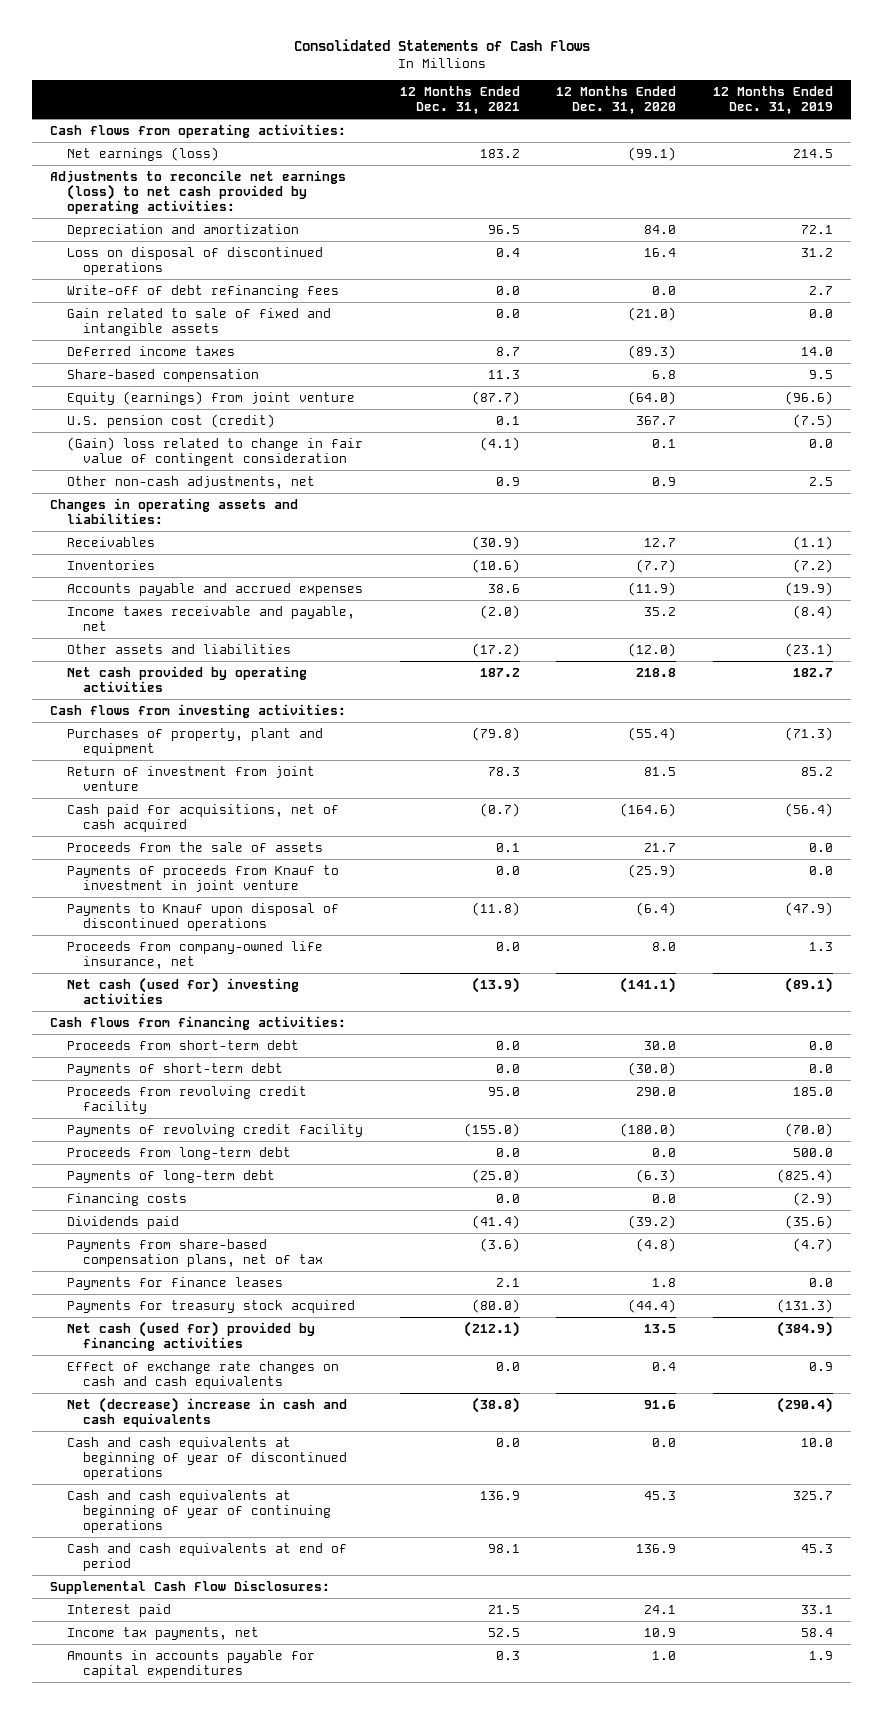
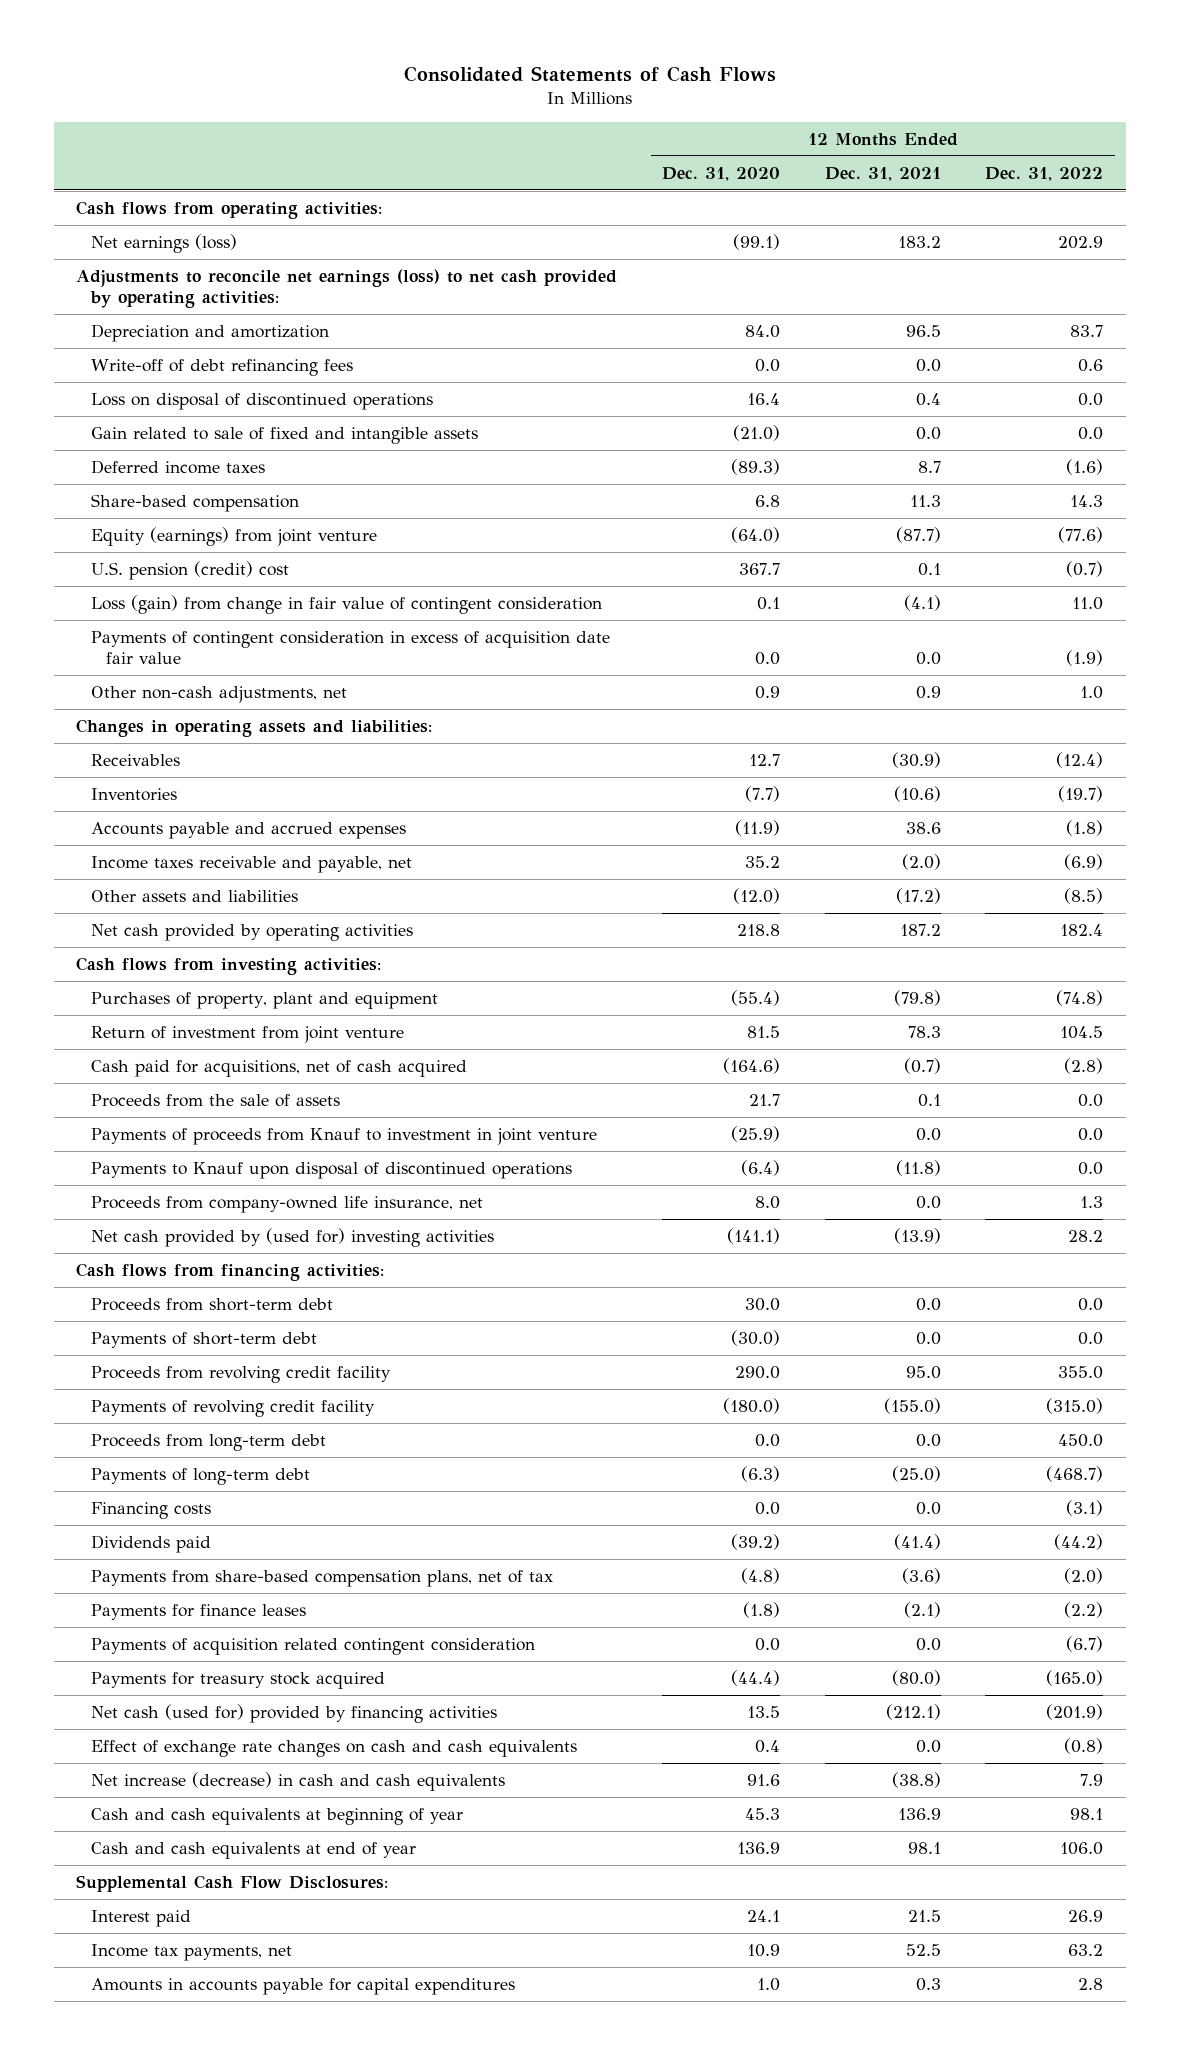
- | 12 Months Ended Dec. 31, 2021 | 12 Months Ended Dec. 31, 2020 | 12 Months Ended Dec. 31, 2019
+ | 12 Months Ended Dec. 31, 2020 | 12 Months Ended Dec. 31, 2021 | 12 Months Ended Dec. 31, 2022
moved down: Loss on disposal of discontinued operations | 16.4 | 0.4 | 0.0
- U.S. pension cost (credit) | 0.1 | 367.7 | (7.5)
- (Gain) loss related to change in fair value of contingent consideration | (4.1) | 0.1 | 0.0
+ U.S. pension (credit) cost | 367.7 | 0.1 | (0.7)
+ Loss (gain) from change in fair value of contingent consideration | 0.1 | (4.1) | 11.0
+ Payments of contingent consideration in excess of acquisition date fair value | 0.0 | 0.0 | (1.9)
- Net cash (used for) investing activities | (13.9) | (141.1) | (89.1)
+ Net cash provided by (used for) investing activities | (141.1) | (13.9) | 28.2
- Payments for finance leases | 2.1 | 1.8 | 0.0
+ Payments for finance leases | (1.8) | (2.1) | (2.2)
+ Payments of acquisition related contingent consideration | 0.0 | 0.0 | (6.7)
- Net (decrease) increase in cash and cash equivalents | (38.8) | 91.6 | (290.4)
- Cash and cash equivalents at beginning of year of discontinued operations | 0.0 | 0.0 | 10.0
- Cash and cash equivalents at beginning of year of continuing operations | 136.9 | 45.3 | 325.7
- Cash and cash equivalents at end of period | 98.1 | 136.9 | 45.3
+ Net increase (decrease) in cash and cash equivalents | 91.6 | (38.8) | 7.9
+ Cash and cash equivalents at beginning of year | 45.3 | 136.9 | 98.1
+ Cash and cash equivalents at end of year | 136.9 | 98.1 | 106.0

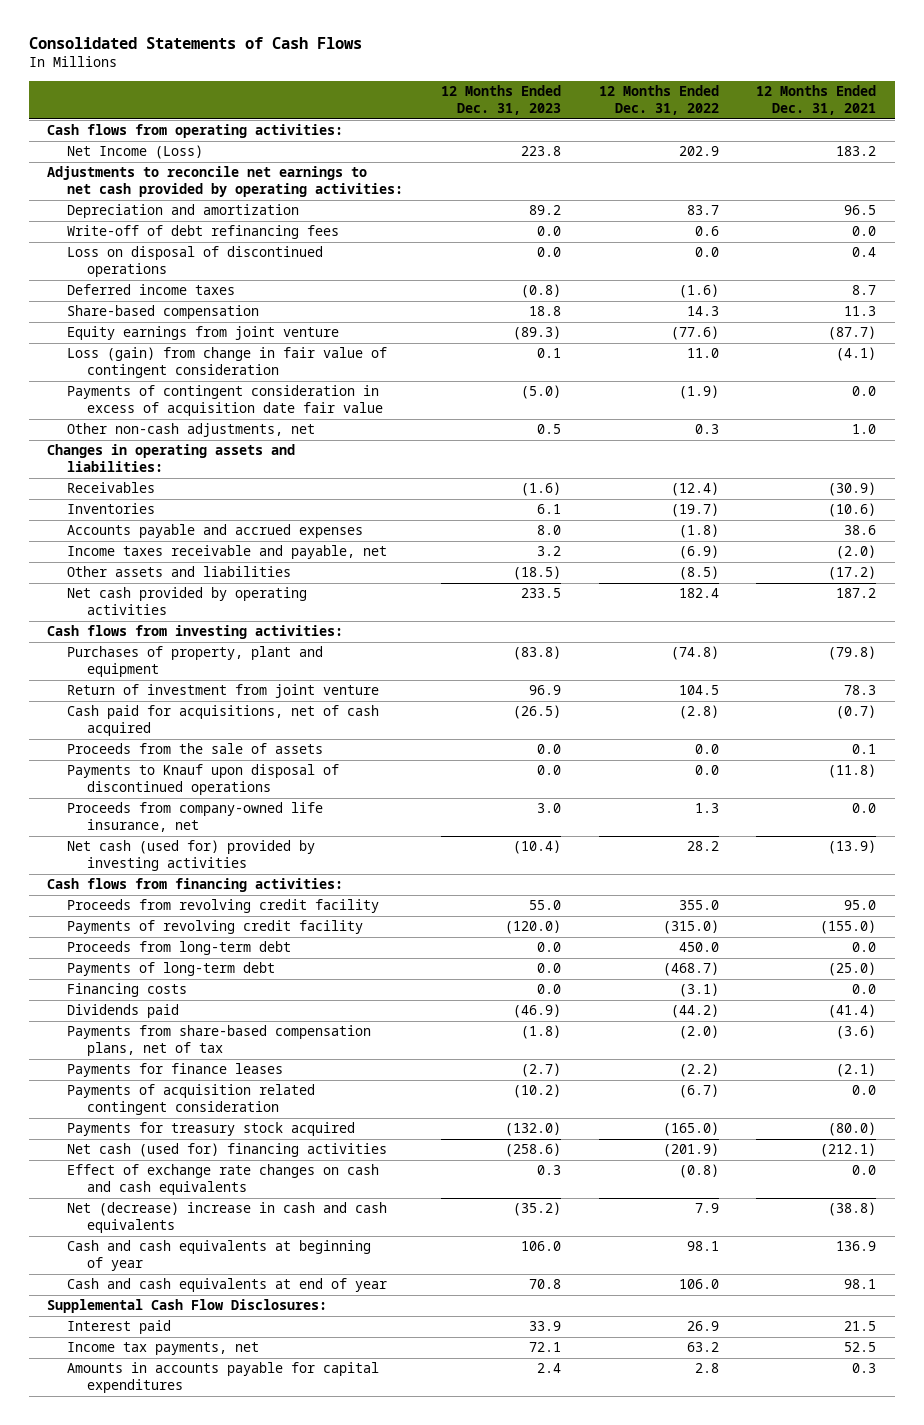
- | 12 Months Ended Dec. 31, 2020 | 12 Months Ended Dec. 31, 2021 | 12 Months Ended Dec. 31, 2022
+ | 12 Months Ended Dec. 31, 2023 | 12 Months Ended Dec. 31, 2022 | 12 Months Ended Dec. 31, 2021
- Net earnings (loss) | (99.1) | 183.2 | 202.9
- Adjustments to reconcile net earnings (loss) to net cash provided by operating activities:
+ Net Income (Loss) | 223.8 | 202.9 | 183.2
+ Adjustments to reconcile net earnings to net cash provided by operating activities:
- Gain related to sale of fixed and intangible assets | (21.0) | 0.0 | 0.0
- Equity (earnings) from joint venture | (64.0) | (87.7) | (77.6)
- U.S. pension (credit) cost | 367.7 | 0.1 | (0.7)
+ Equity earnings from joint venture | (89.3) | (77.6) | (87.7)
- Other non-cash adjustments, net | 0.9 | 0.9 | 1.0
+ Other non-cash adjustments, net | 0.5 | 0.3 | 1.0
- Payments of proceeds from Knauf to investment in joint venture | (25.9) | 0.0 | 0.0
- Net cash provided by (used for) investing activities | (141.1) | (13.9) | 28.2
+ Net cash (used for) provided by investing activities | (10.4) | 28.2 | (13.9)
- Proceeds from short-term debt | 30.0 | 0.0 | 0.0
- Payments of short-term debt | (30.0) | 0.0 | 0.0
- Net cash (used for) provided by financing activities | 13.5 | (212.1) | (201.9)
+ Net cash (used for) financing activities | (258.6) | (201.9) | (212.1)
- Net increase (decrease) in cash and cash equivalents | 91.6 | (38.8) | 7.9
+ Net (decrease) increase in cash and cash equivalents | (35.2) | 7.9 | (38.8)

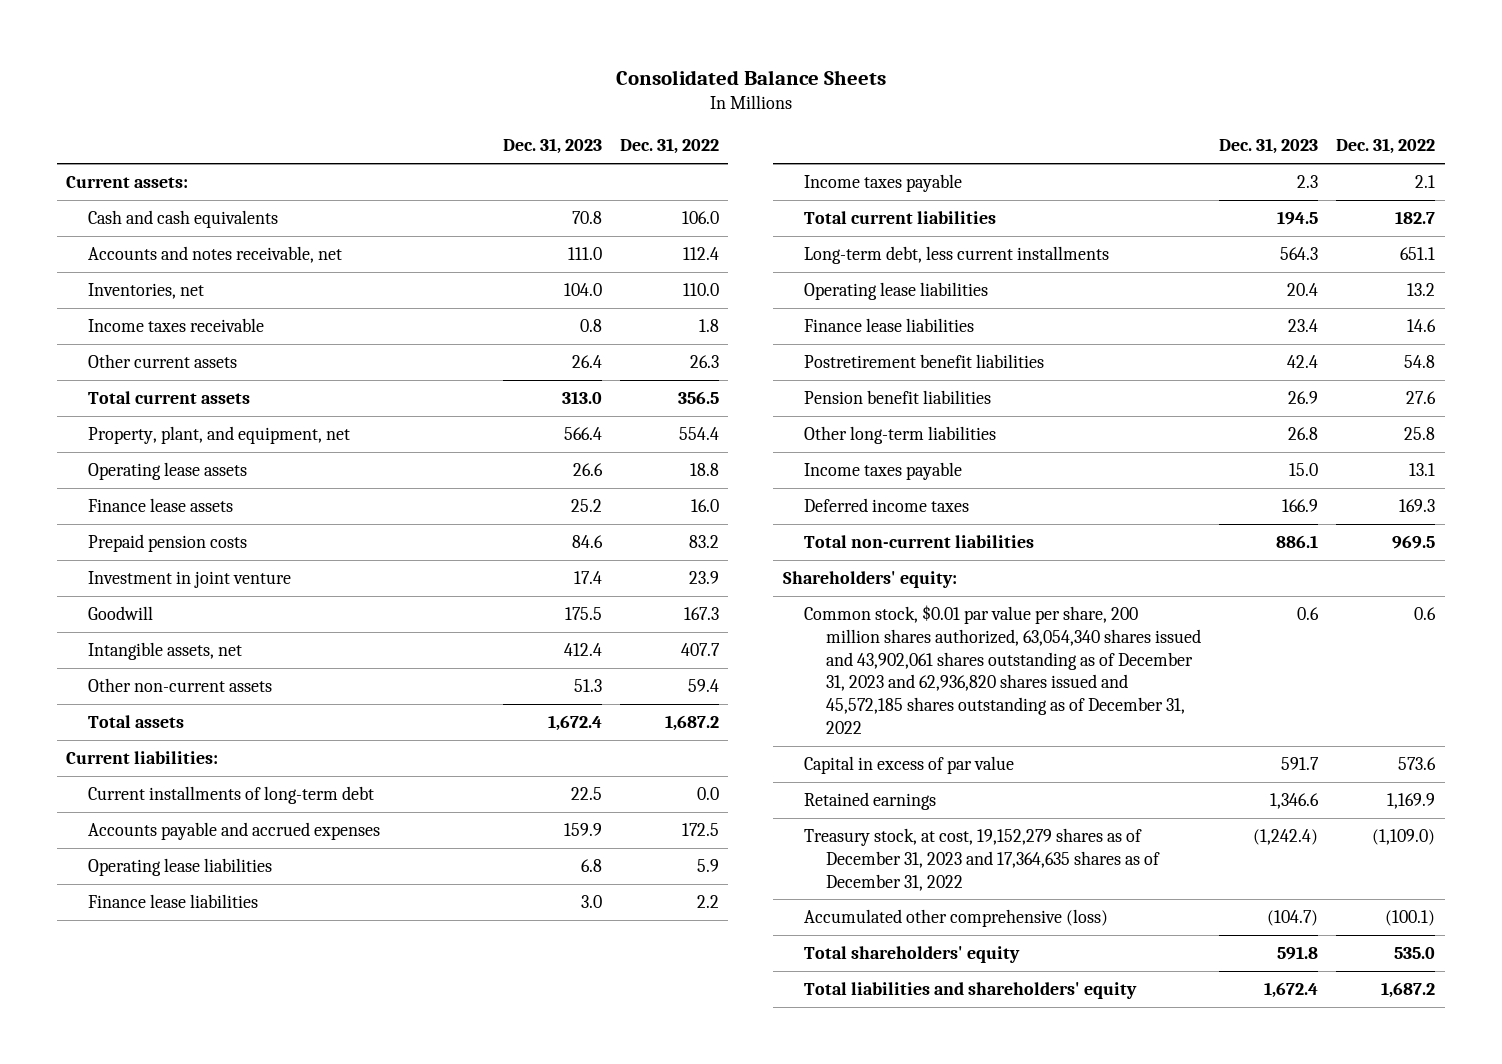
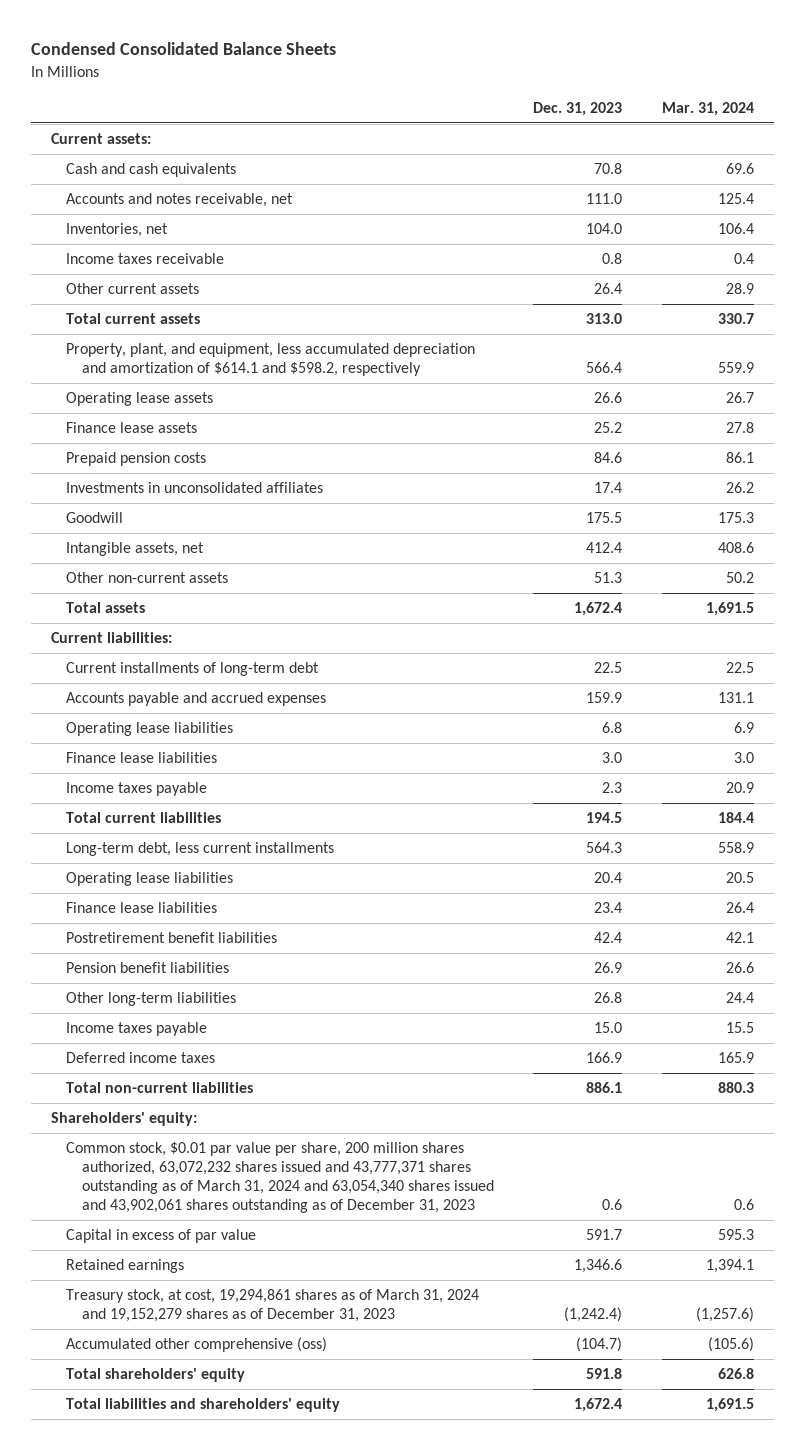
- Consolidated Balance Sheets
+ Condensed Consolidated Balance Sheets
- | Dec. 31, 2023 | Dec. 31, 2022
+ | Dec. 31, 2023 | Mar. 31, 2024
- Property, plant, and equipment, net | 566.4 | 554.4
+ Property, plant, and equipment, less accumulated depreciation and amortization of $614.1 and $598.2, respectively | 566.4 | 559.9
- Investment in joint venture | 17.4 | 23.9
+ Investments in unconsolidated affiliates | 17.4 | 26.2
- Common stock, $0.01 par value per share, 200 million shares authorized, 63,054,340 shares issued and 43,902,061 shares outstanding as of December 31, 2023 and 62,936,820 shares issued and 45,572,185 shares outstanding as of December 31, 2022 | 0.6 | 0.6
+ Common stock, $0.01 par value per share, 200 million shares authorized, 63,072,232 shares issued and 43,777,371 shares outstanding as of March 31, 2024 and 63,054,340 shares issued and 43,902,061 shares outstanding as of December 31, 2023 | 0.6 | 0.6
- Treasury stock, at cost, 19,152,279 shares as of December 31, 2023 and 17,364,635 shares as of December 31, 2022 | (1,242.4) | (1,109.0)
- Accumulated other comprehensive (loss) | (104.7) | (100.1)
+ Treasury stock, at cost, 19,294,861 shares as of March 31, 2024 and 19,152,279 shares as of December 31, 2023 | (1,242.4) | (1,257.6)
+ Accumulated other comprehensive (oss) | (104.7) | (105.6)

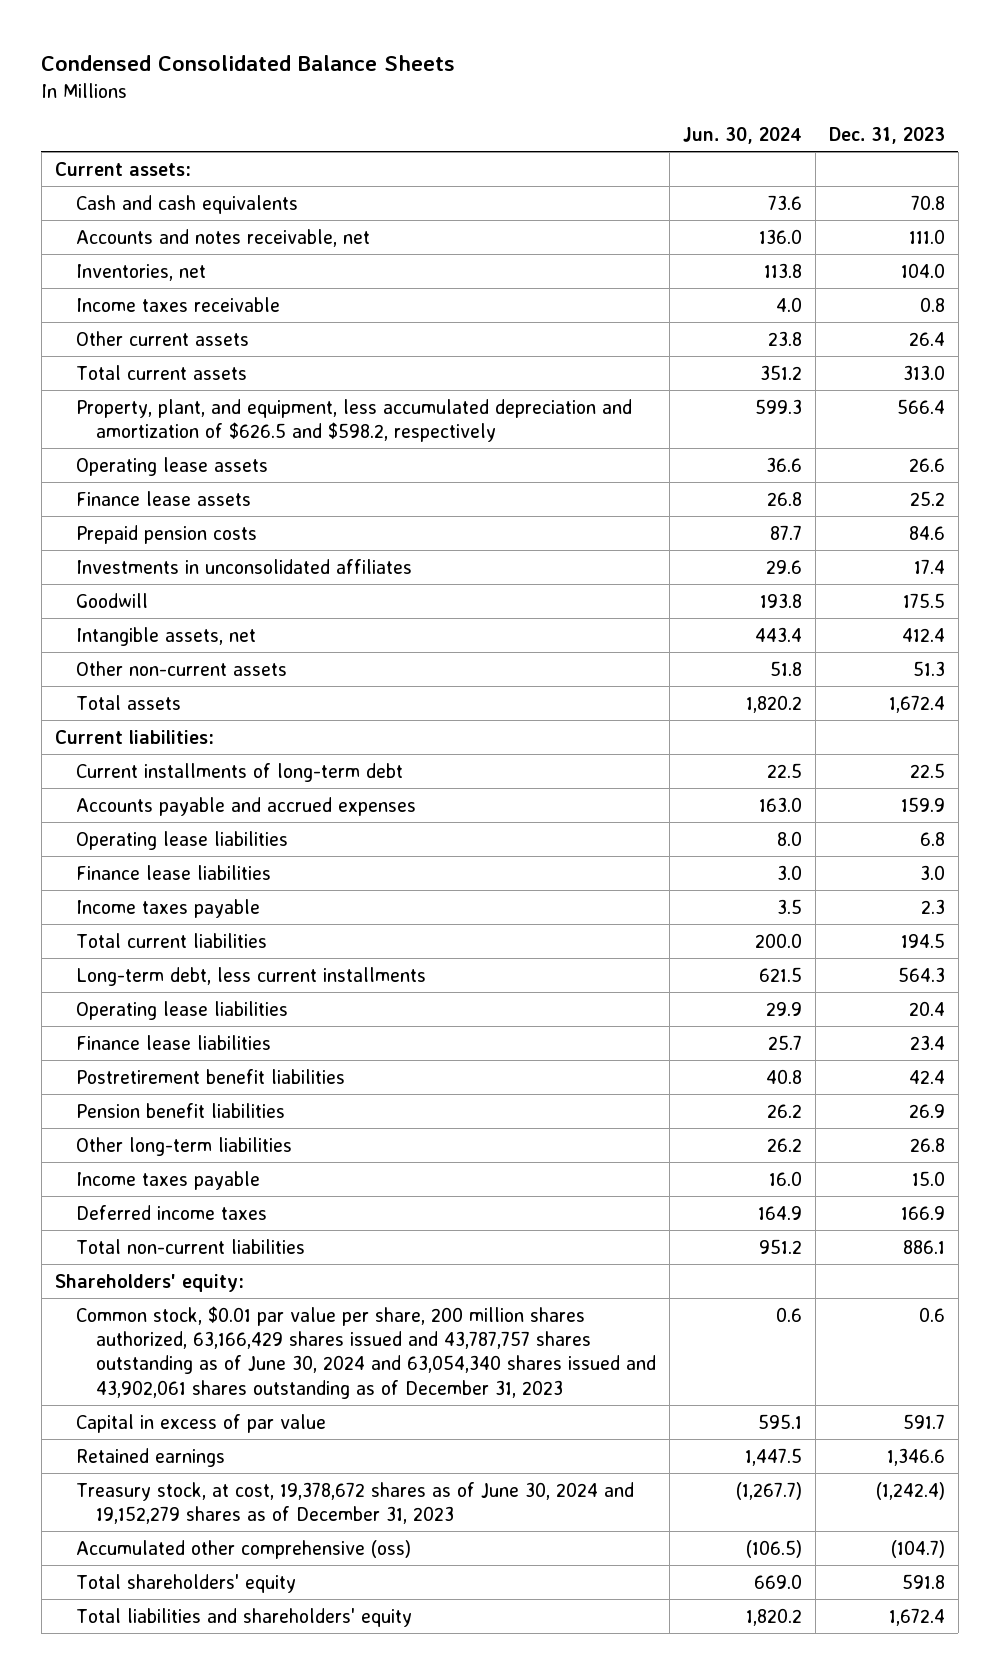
- | Dec. 31, 2023 | Mar. 31, 2024
+ | Jun. 30, 2024 | Dec. 31, 2023
- Property, plant, and equipment, less accumulated depreciation and amortization of $614.1 and $598.2, respectively | 566.4 | 559.9
+ Property, plant, and equipment, less accumulated depreciation and amortization of $626.5 and $598.2, respectively | 599.3 | 566.4
- Common stock, $0.01 par value per share, 200 million shares authorized, 63,072,232 shares issued and 43,777,371 shares outstanding as of March 31, 2024 and 63,054,340 shares issued and 43,902,061 shares outstanding as of December 31, 2023 | 0.6 | 0.6
+ Common stock, $0.01 par value per share, 200 million shares authorized, 63,166,429 shares issued and 43,787,757 shares outstanding as of June 30, 2024 and 63,054,340 shares issued and 43,902,061 shares outstanding as of December 31, 2023 | 0.6 | 0.6
- Treasury stock, at cost, 19,294,861 shares as of March 31, 2024 and 19,152,279 shares as of December 31, 2023 | (1,242.4) | (1,257.6)
+ Treasury stock, at cost, 19,378,672 shares as of June 30, 2024 and 19,152,279 shares as of December 31, 2023 | (1,267.7) | (1,242.4)

